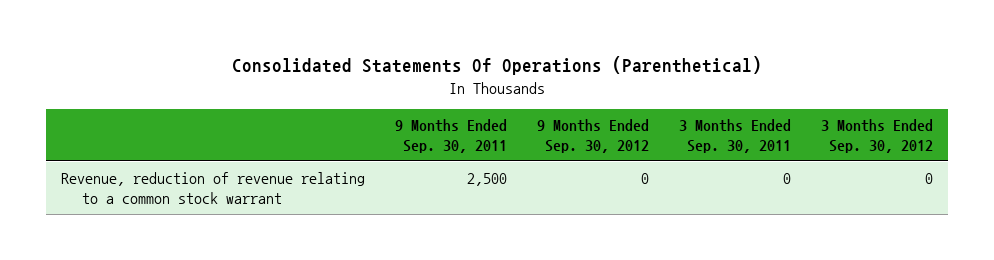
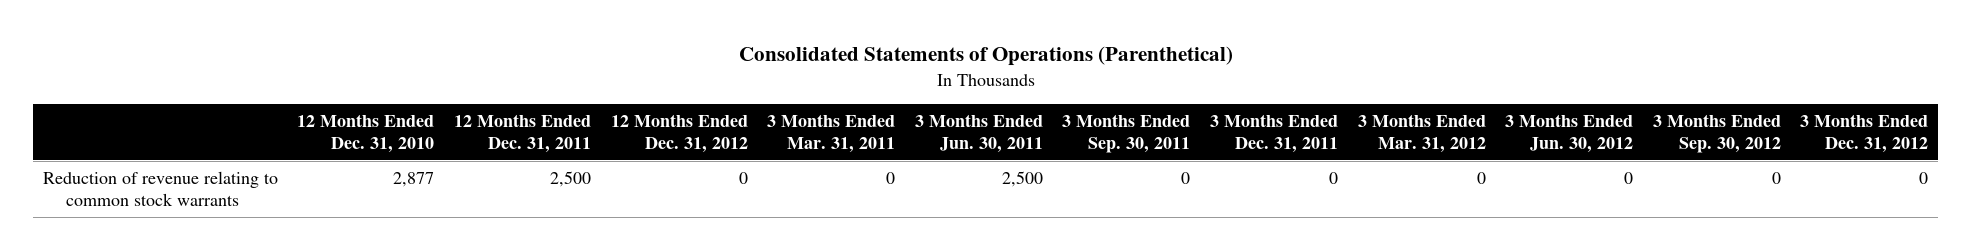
- Consolidated Statements Of Operations (Parenthetical)
+ Consolidated Statements of Operations (Parenthetical)
- | 9 Months Ended Sep. 30, 2011 | 9 Months Ended Sep. 30, 2012 | 3 Months Ended Sep. 30, 2011 | 3 Months Ended Sep. 30, 2012
+ | 12 Months Ended Dec. 31, 2010 | 12 Months Ended Dec. 31, 2011 | 12 Months Ended Dec. 31, 2012 | 3 Months Ended Mar. 31, 2011 | 3 Months Ended Jun. 30, 2011 | 3 Months Ended Sep. 30, 2011 | 3 Months Ended Dec. 31, 2011 | 3 Months Ended Mar. 31, 2012 | 3 Months Ended Jun. 30, 2012 | 3 Months Ended Sep. 30, 2012 | 3 Months Ended Dec. 31, 2012
- Revenue, reduction of revenue relating to a common stock warrant | 2,500 | 0 | 0 | 0
+ Reduction of revenue relating to common stock warrants | 2,877 | 2,500 | 0 | 0 | 2,500 | 0 | 0 | 0 | 0 | 0 | 0

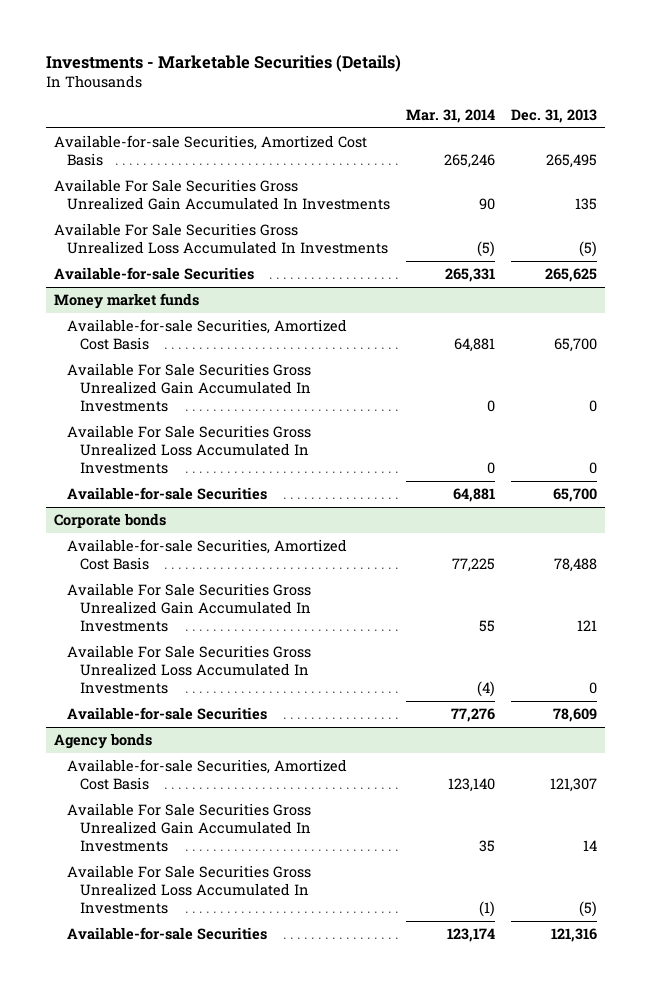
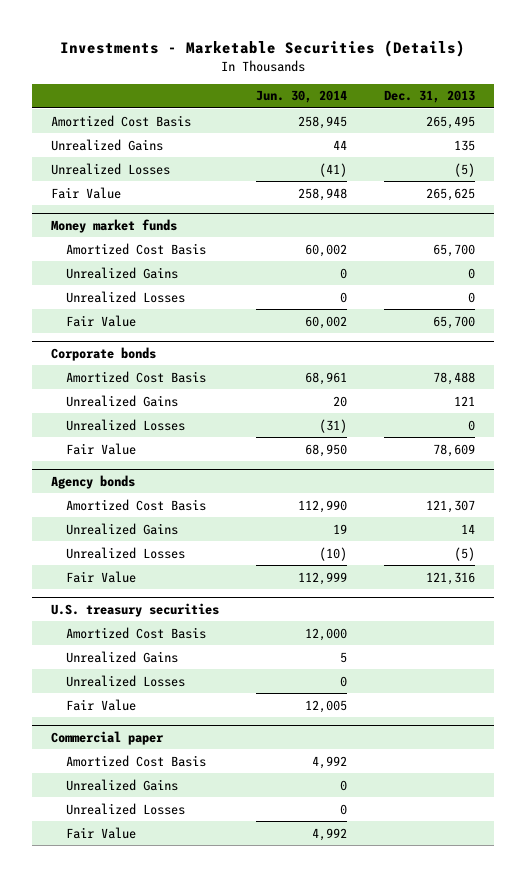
- | Mar. 31, 2014 | Dec. 31, 2013
+ | Jun. 30, 2014 | Dec. 31, 2013
- Available-for-sale Securities, Amortized Cost Basis | 265,246 | 265,495
- Available For Sale Securities Gross Unrealized Gain Accumulated In Investments | 90 | 135
- Available For Sale Securities Gross Unrealized Loss Accumulated In Investments | (5) | (5)
- Available-for-sale Securities | 265,331 | 265,625
+ Amortized Cost Basis | 258,945 | 265,495
+ Unrealized Gains | 44 | 135
+ Unrealized Losses | (41) | (5)
+ Fair Value | 258,948 | 265,625
@ Money market funds
- Available-for-sale Securities, Amortized Cost Basis | 64,881 | 65,700
- Available For Sale Securities Gross Unrealized Gain Accumulated In Investments | 0 | 0
- Available For Sale Securities Gross Unrealized Loss Accumulated In Investments | 0 | 0
- Available-for-sale Securities | 64,881 | 65,700
+ Amortized Cost Basis | 60,002 | 65,700
+ Unrealized Gains | 0 | 0
+ Unrealized Losses | 0 | 0
+ Fair Value | 60,002 | 65,700
@ Corporate bonds
- Available-for-sale Securities, Amortized Cost Basis | 77,225 | 78,488
- Available For Sale Securities Gross Unrealized Gain Accumulated In Investments | 55 | 121
- Available For Sale Securities Gross Unrealized Loss Accumulated In Investments | (4) | 0
- Available-for-sale Securities | 77,276 | 78,609
+ Amortized Cost Basis | 68,961 | 78,488
+ Unrealized Gains | 20 | 121
+ Unrealized Losses | (31) | 0
+ Fair Value | 68,950 | 78,609
@ Agency bonds
- Available-for-sale Securities, Amortized Cost Basis | 123,140 | 121,307
- Available For Sale Securities Gross Unrealized Gain Accumulated In Investments | 35 | 14
- Available For Sale Securities Gross Unrealized Loss Accumulated In Investments | (1) | (5)
- Available-for-sale Securities | 123,174 | 121,316
+ Amortized Cost Basis | 112,990 | 121,307
+ Unrealized Gains | 19 | 14
+ Unrealized Losses | (10) | (5)
+ Fair Value | 112,999 | 121,316
+ U.S. treasury securities
+ Amortized Cost Basis | 12,000 |
+ Unrealized Gains | 5 |
+ Unrealized Losses | 0 |
+ Fair Value | 12,005 |
+ Commercial paper
+ Amortized Cost Basis | 4,992 |
+ Unrealized Gains | 0 |
+ Unrealized Losses | 0 |
+ Fair Value | 4,992 |

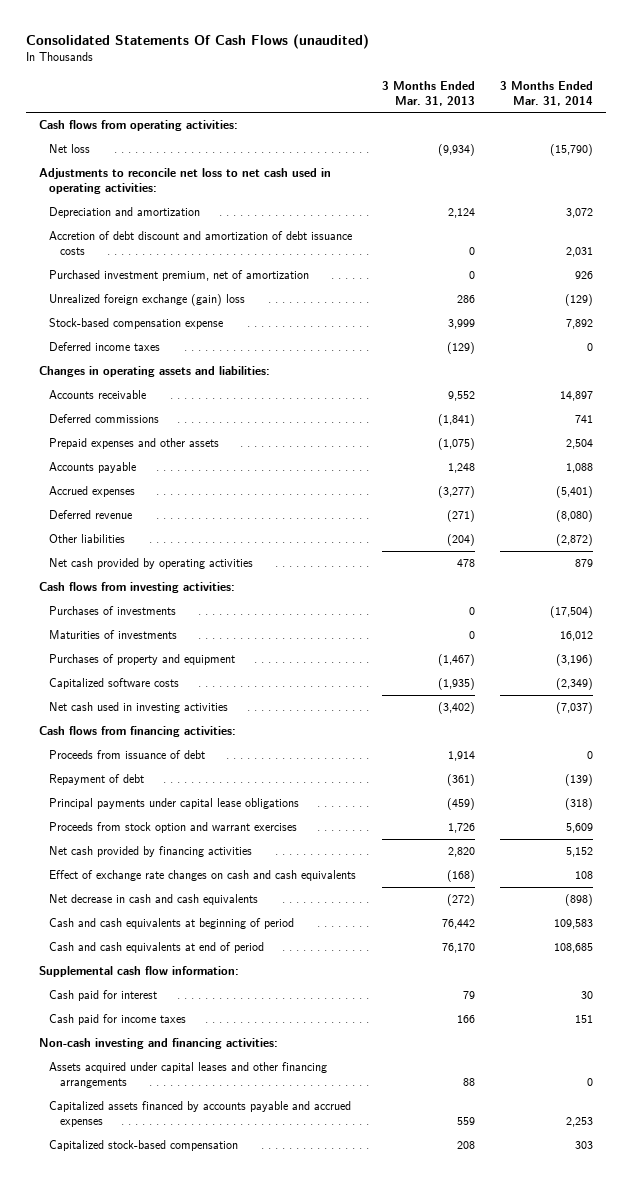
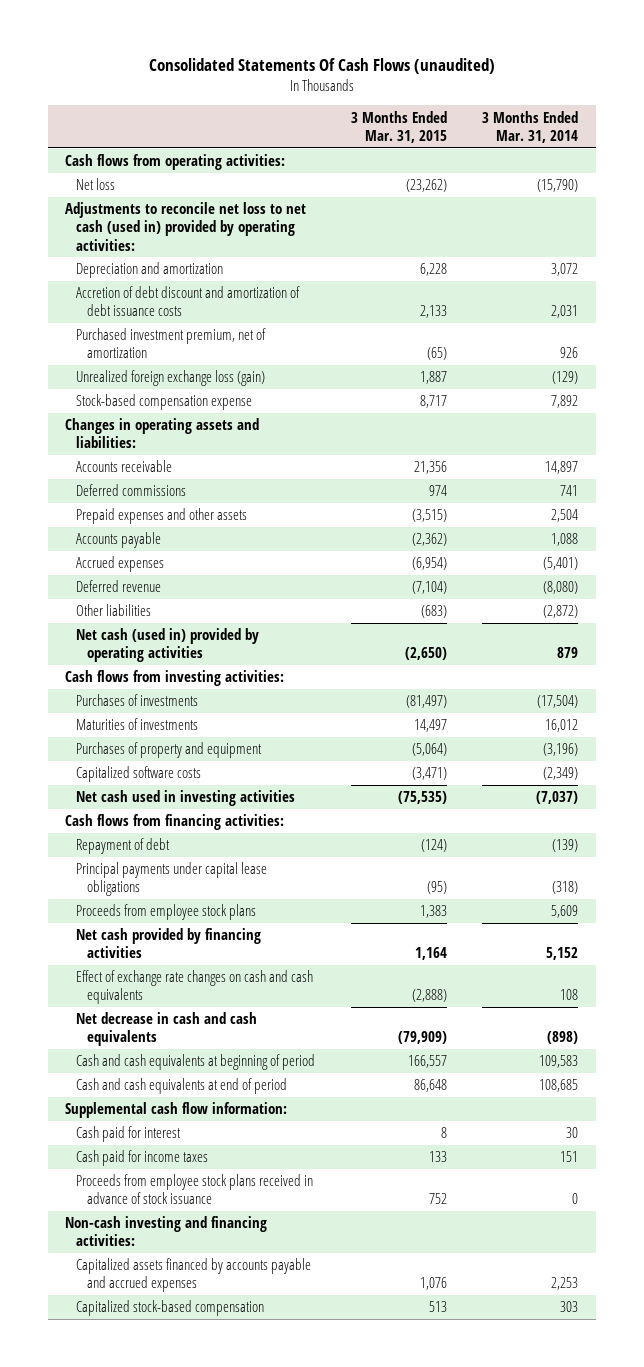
- | 3 Months Ended Mar. 31, 2013 | 3 Months Ended Mar. 31, 2014
+ | 3 Months Ended Mar. 31, 2015 | 3 Months Ended Mar. 31, 2014
- Adjustments to reconcile net loss to net cash used in operating activities:
+ Adjustments to reconcile net loss to net cash (used in) provided by operating activities:
- Unrealized foreign exchange (gain) loss | 286 | (129)
+ Unrealized foreign exchange loss (gain) | 1,887 | (129)
- Deferred income taxes | (129) | 0
- Net cash provided by operating activities | 478 | 879
+ Net cash (used in) provided by operating activities | (2,650) | 879
- Proceeds from issuance of debt | 1,914 | 0
- Proceeds from stock option and warrant exercises | 1,726 | 5,609
+ Proceeds from employee stock plans | 1,383 | 5,609
+ Proceeds from employee stock plans received in advance of stock issuance | 752 | 0
- Assets acquired under capital leases and other financing arrangements | 88 | 0

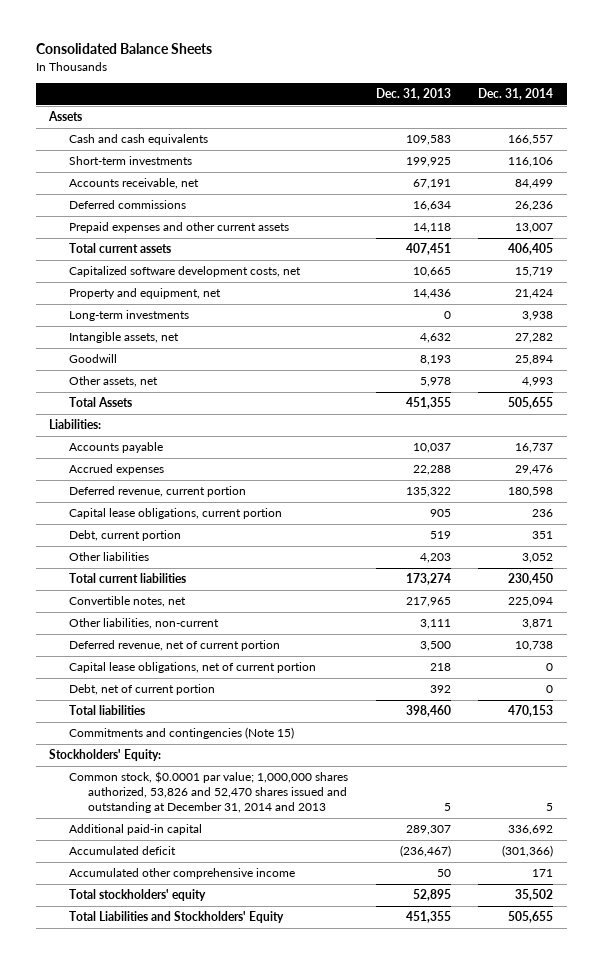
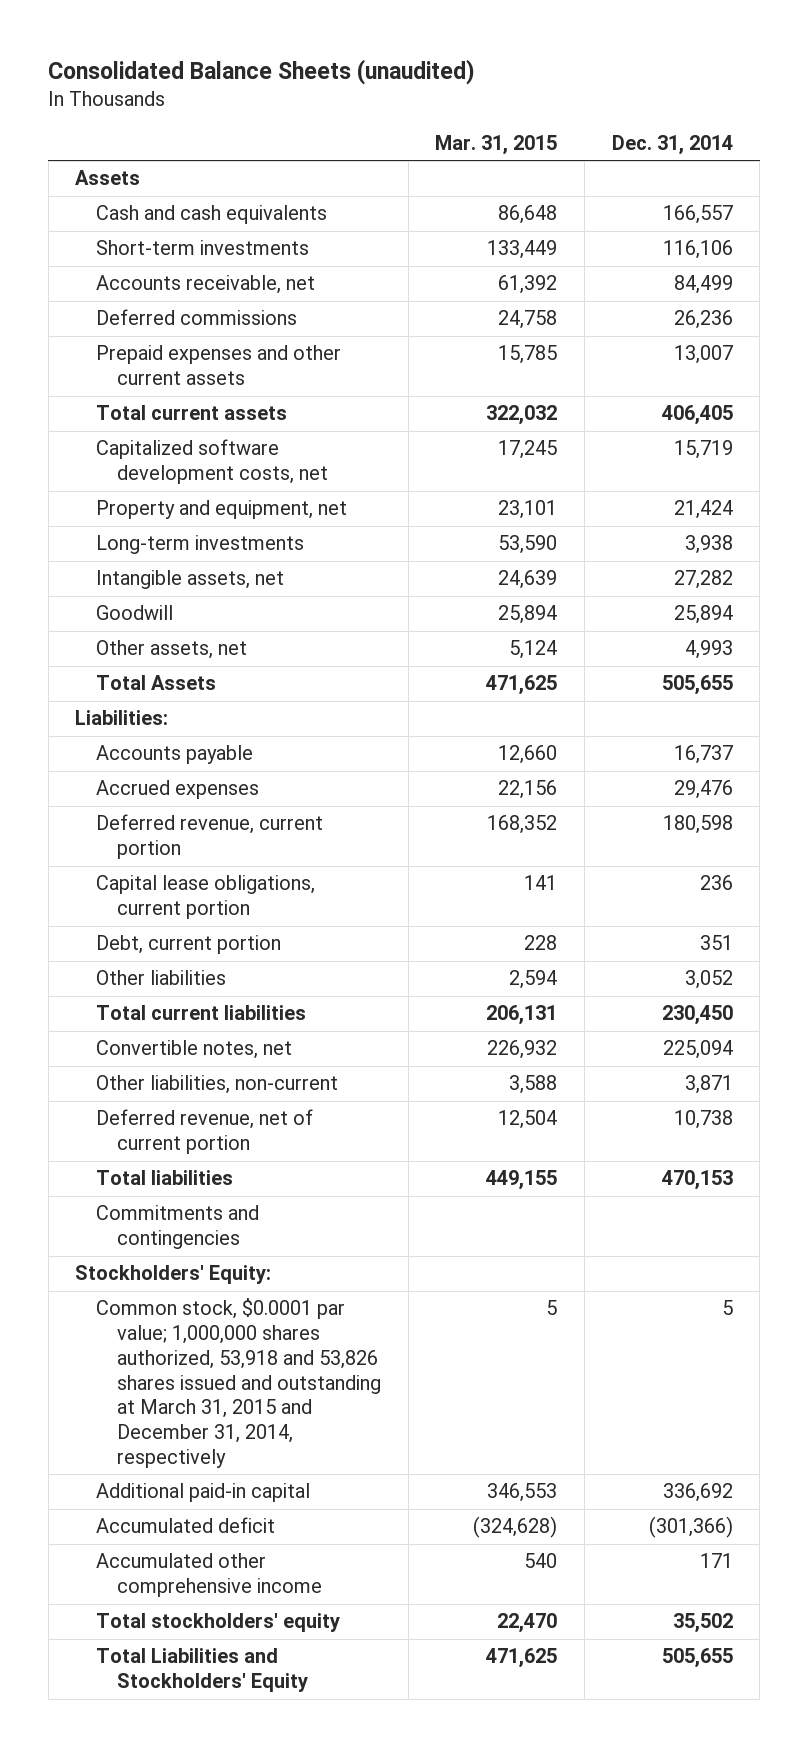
- Consolidated Balance Sheets
+ Consolidated Balance Sheets (unaudited)
- | Dec. 31, 2013 | Dec. 31, 2014
+ | Mar. 31, 2015 | Dec. 31, 2014
- Capital lease obligations, net of current portion | 218 | 0
- Debt, net of current portion | 392 | 0
- Commitments and contingencies (Note 15)
+ Commitments and contingencies
- Common stock, $0.0001 par value; 1,000,000 shares authorized, 53,826 and 52,470 shares issued and outstanding at December 31, 2014 and 2013 | 5 | 5
+ Common stock, $0.0001 par value; 1,000,000 shares authorized, 53,918 and 53,826 shares issued and outstanding at March 31, 2015 and December 31, 2014, respectively | 5 | 5

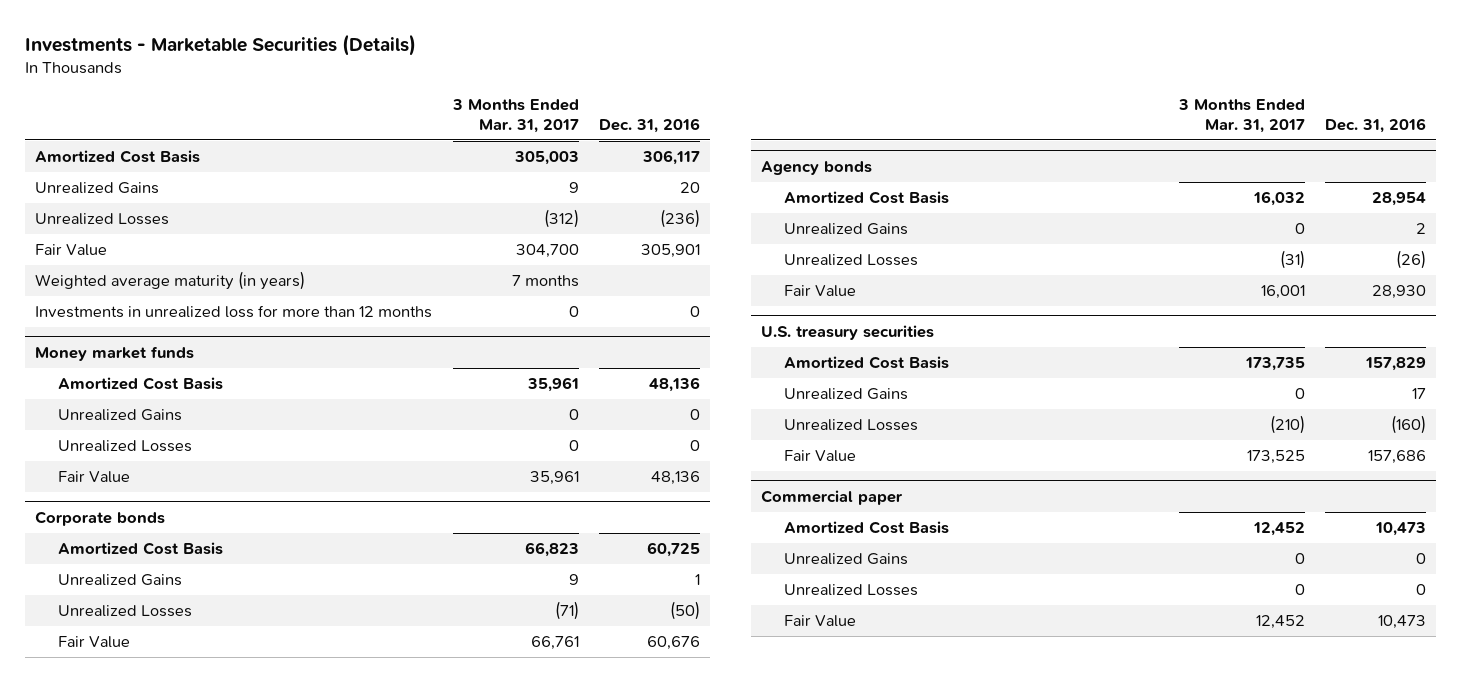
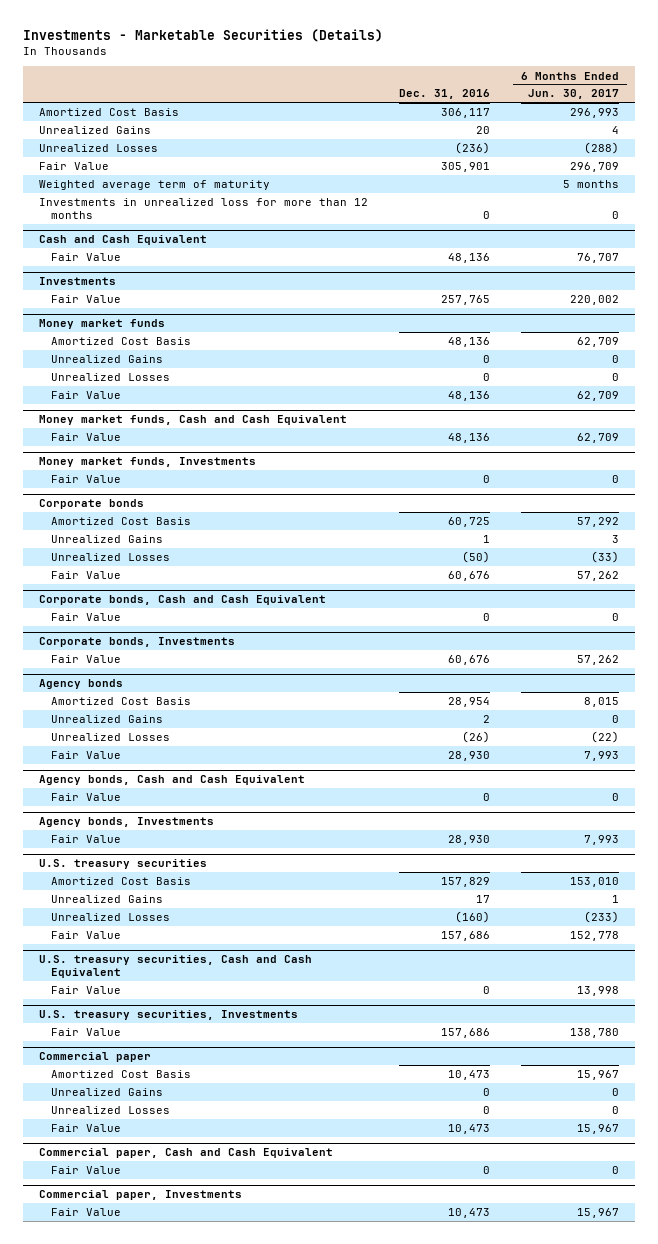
- | 3 Months Ended Mar. 31, 2017 | Dec. 31, 2016
+ | Dec. 31, 2016 | 6 Months Ended Jun. 30, 2017
- Weighted average maturity (in years) | 7 months |
+ Weighted average term of maturity | | 5 months
+ Cash and Cash Equivalent
+ Fair Value | 48,136 | 76,707
+ Investments
+ Fair Value | 257,765 | 220,002
+ Money market funds, Cash and Cash Equivalent
+ Fair Value | 48,136 | 62,709
+ Money market funds, Investments
+ Fair Value | 0 | 0
+ Corporate bonds, Cash and Cash Equivalent
+ Fair Value | 0 | 0
+ Corporate bonds, Investments
+ Fair Value | 60,676 | 57,262
+ Agency bonds, Cash and Cash Equivalent
+ Fair Value | 0 | 0
+ Agency bonds, Investments
+ Fair Value | 28,930 | 7,993
+ U.S. treasury securities, Cash and Cash Equivalent
+ Fair Value | 0 | 13,998
+ U.S. treasury securities, Investments
+ Fair Value | 157,686 | 138,780
+ Commercial paper, Cash and Cash Equivalent
+ Fair Value | 0 | 0
+ Commercial paper, Investments
+ Fair Value | 10,473 | 15,967

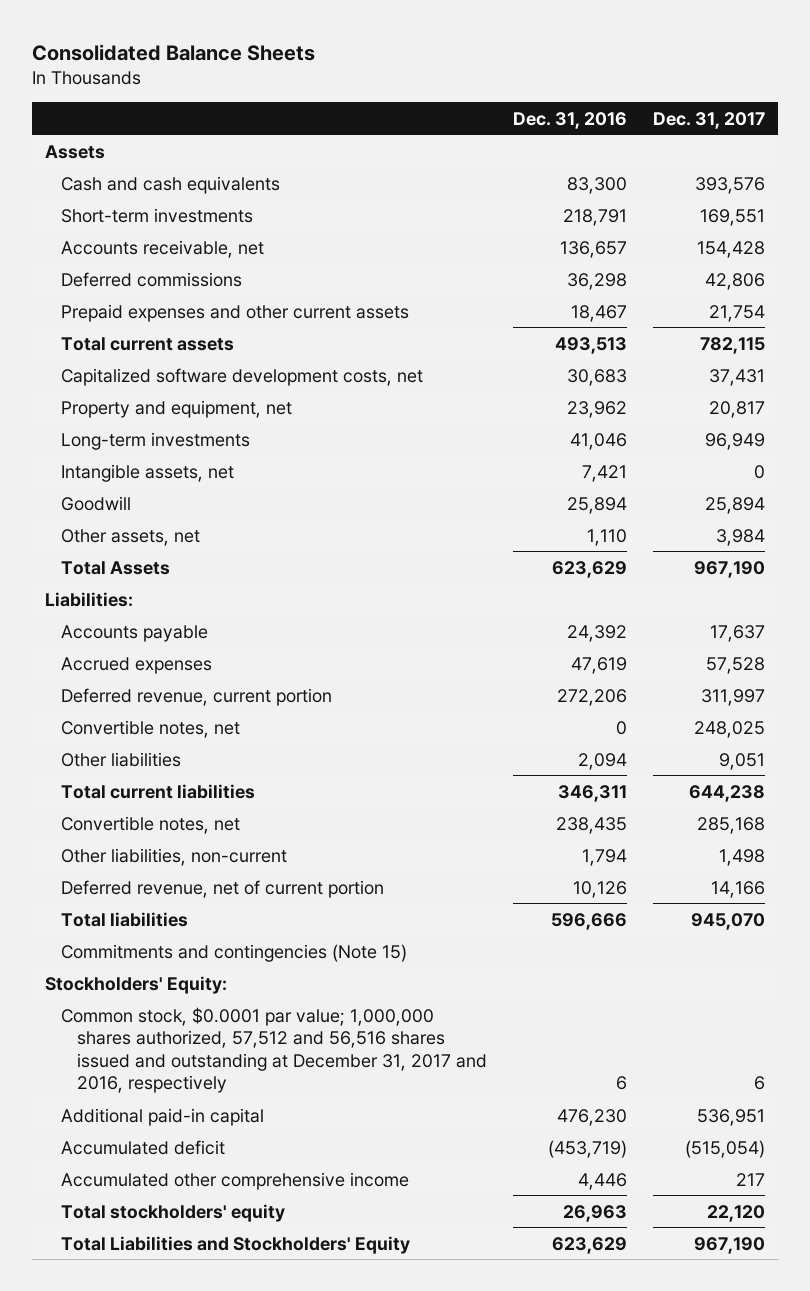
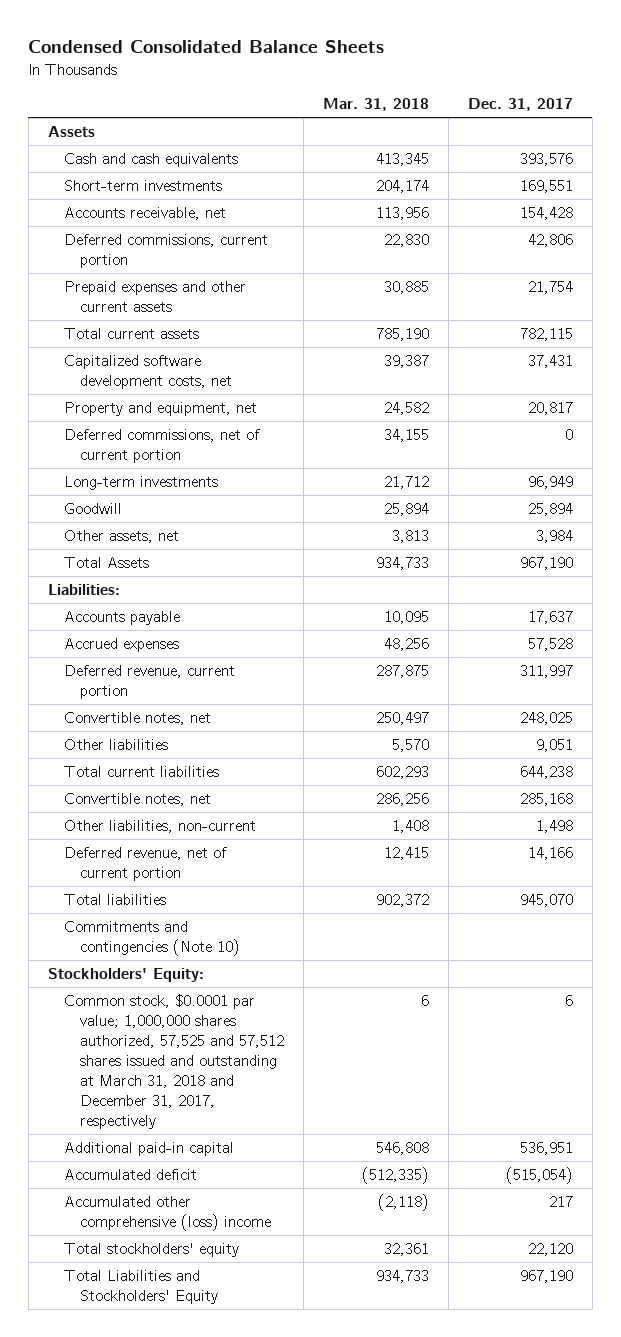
- Consolidated Balance Sheets
+ Condensed Consolidated Balance Sheets
- | Dec. 31, 2016 | Dec. 31, 2017
+ | Mar. 31, 2018 | Dec. 31, 2017
- Deferred commissions | 36,298 | 42,806
+ Deferred commissions, current portion | 22,830 | 42,806
+ Deferred commissions, net of current portion | 34,155 | 0
- Intangible assets, net | 7,421 | 0
- Commitments and contingencies (Note 15)
+ Commitments and contingencies (Note 10)
- Common stock, $0.0001 par value; 1,000,000 shares authorized, 57,512 and 56,516 shares issued and outstanding at December 31, 2017 and 2016, respectively | 6 | 6
+ Common stock, $0.0001 par value; 1,000,000 shares authorized, 57,525 and 57,512 shares issued and outstanding at March 31, 2018 and December 31, 2017, respectively | 6 | 6
- Accumulated other comprehensive income | 4,446 | 217
+ Accumulated other comprehensive (loss) income | (2,118) | 217

